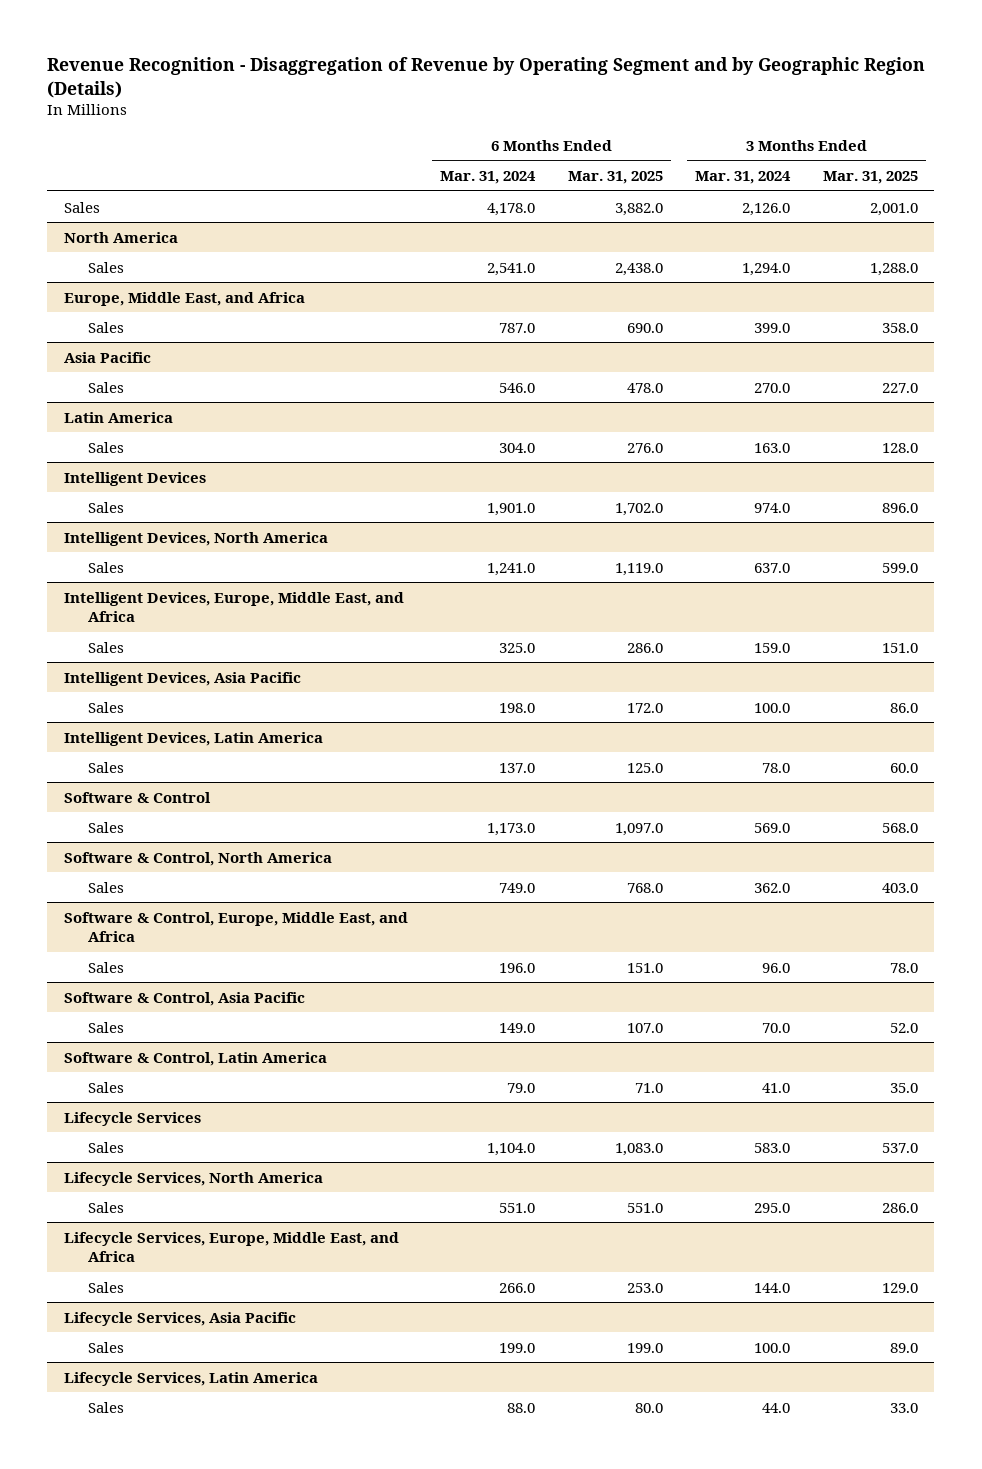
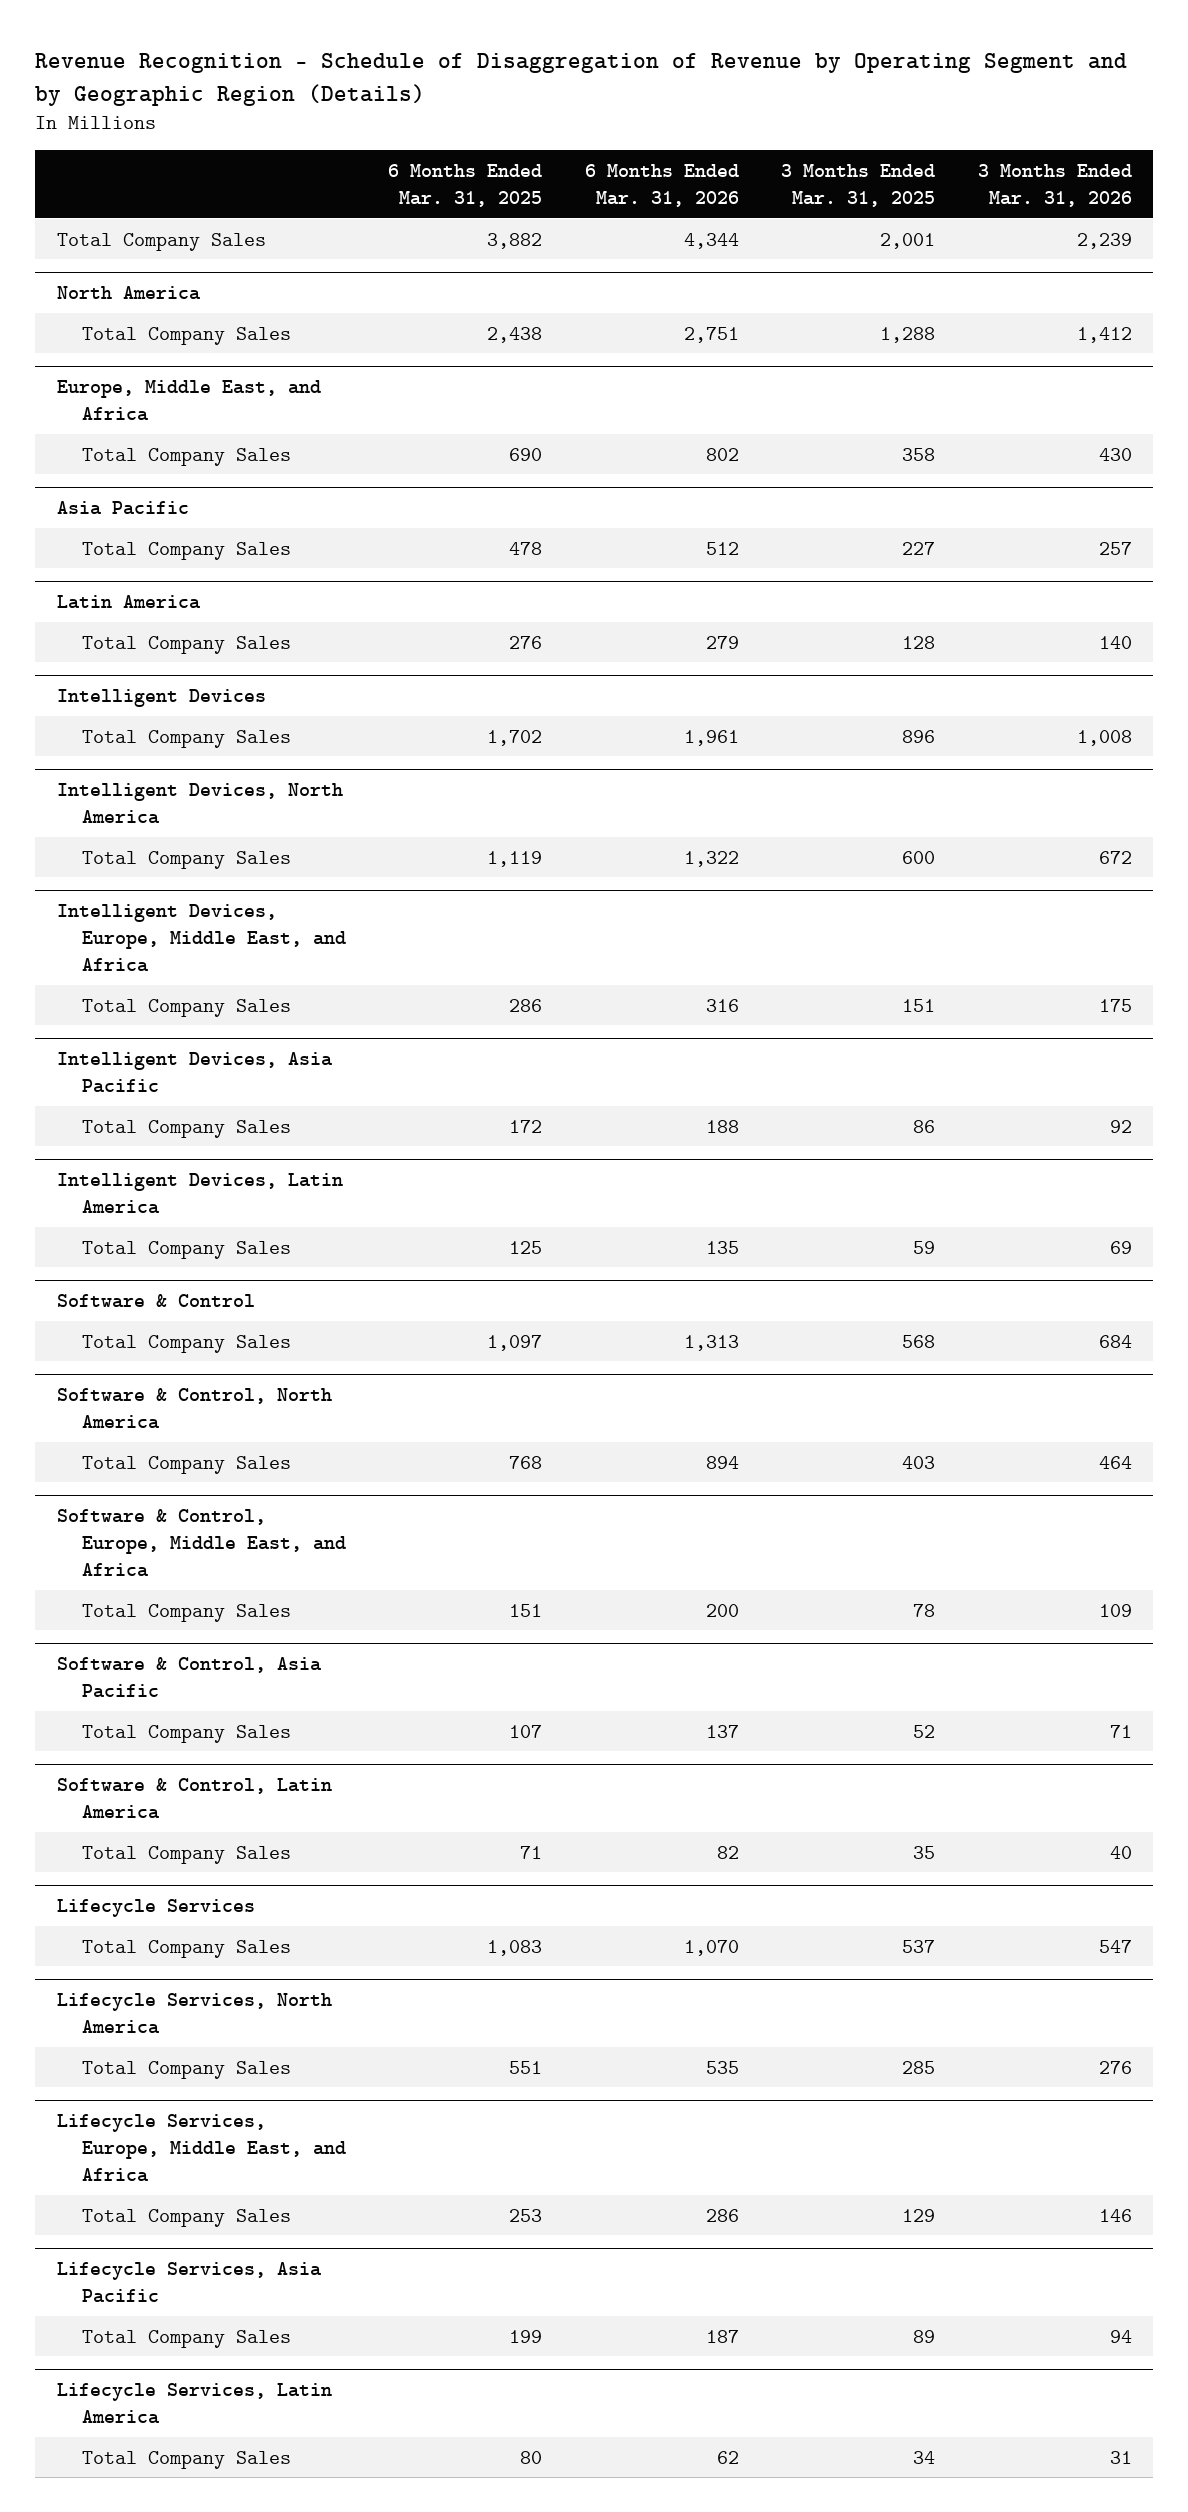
- Revenue Recognition - Disaggregation of Revenue by Operating Segment and by Geographic Region (Details)
+ Revenue Recognition - Schedule of Disaggregation of Revenue by Operating Segment and by Geographic Region (Details)
- | 6 Months Ended Mar. 31, 2024 | 6 Months Ended Mar. 31, 2025 | 3 Months Ended Mar. 31, 2024 | 3 Months Ended Mar. 31, 2025
+ | 6 Months Ended Mar. 31, 2025 | 6 Months Ended Mar. 31, 2026 | 3 Months Ended Mar. 31, 2025 | 3 Months Ended Mar. 31, 2026
- Sales | 4,178.0 | 3,882.0 | 2,126.0 | 2,001.0
+ Total Company Sales | 3,882 | 4,344 | 2,001 | 2,239
@ North America
- Sales | 2,541.0 | 2,438.0 | 1,294.0 | 1,288.0
+ Total Company Sales | 2,438 | 2,751 | 1,288 | 1,412
@ Europe, Middle East, and Africa
- Sales | 787.0 | 690.0 | 399.0 | 358.0
+ Total Company Sales | 690 | 802 | 358 | 430
@ Asia Pacific
- Sales | 546.0 | 478.0 | 270.0 | 227.0
+ Total Company Sales | 478 | 512 | 227 | 257
@ Latin America
- Sales | 304.0 | 276.0 | 163.0 | 128.0
+ Total Company Sales | 276 | 279 | 128 | 140
@ Intelligent Devices
- Sales | 1,901.0 | 1,702.0 | 974.0 | 896.0
+ Total Company Sales | 1,702 | 1,961 | 896 | 1,008
@ Intelligent Devices, North America
- Sales | 1,241.0 | 1,119.0 | 637.0 | 599.0
+ Total Company Sales | 1,119 | 1,322 | 600 | 672
@ Intelligent Devices, Europe, Middle East, and Africa
- Sales | 325.0 | 286.0 | 159.0 | 151.0
+ Total Company Sales | 286 | 316 | 151 | 175
@ Intelligent Devices, Asia Pacific
- Sales | 198.0 | 172.0 | 100.0 | 86.0
+ Total Company Sales | 172 | 188 | 86 | 92
@ Intelligent Devices, Latin America
- Sales | 137.0 | 125.0 | 78.0 | 60.0
+ Total Company Sales | 125 | 135 | 59 | 69
@ Software & Control
- Sales | 1,173.0 | 1,097.0 | 569.0 | 568.0
+ Total Company Sales | 1,097 | 1,313 | 568 | 684
@ Software & Control, North America
- Sales | 749.0 | 768.0 | 362.0 | 403.0
+ Total Company Sales | 768 | 894 | 403 | 464
@ Software & Control, Europe, Middle East, and Africa
- Sales | 196.0 | 151.0 | 96.0 | 78.0
+ Total Company Sales | 151 | 200 | 78 | 109
@ Software & Control, Asia Pacific
- Sales | 149.0 | 107.0 | 70.0 | 52.0
+ Total Company Sales | 107 | 137 | 52 | 71
@ Software & Control, Latin America
- Sales | 79.0 | 71.0 | 41.0 | 35.0
+ Total Company Sales | 71 | 82 | 35 | 40
@ Lifecycle Services
- Sales | 1,104.0 | 1,083.0 | 583.0 | 537.0
+ Total Company Sales | 1,083 | 1,070 | 537 | 547
@ Lifecycle Services, North America
- Sales | 551.0 | 551.0 | 295.0 | 286.0
+ Total Company Sales | 551 | 535 | 285 | 276
@ Lifecycle Services, Europe, Middle East, and Africa
- Sales | 266.0 | 253.0 | 144.0 | 129.0
+ Total Company Sales | 253 | 286 | 129 | 146
@ Lifecycle Services, Asia Pacific
- Sales | 199.0 | 199.0 | 100.0 | 89.0
+ Total Company Sales | 199 | 187 | 89 | 94
@ Lifecycle Services, Latin America
- Sales | 88.0 | 80.0 | 44.0 | 33.0
+ Total Company Sales | 80 | 62 | 34 | 31

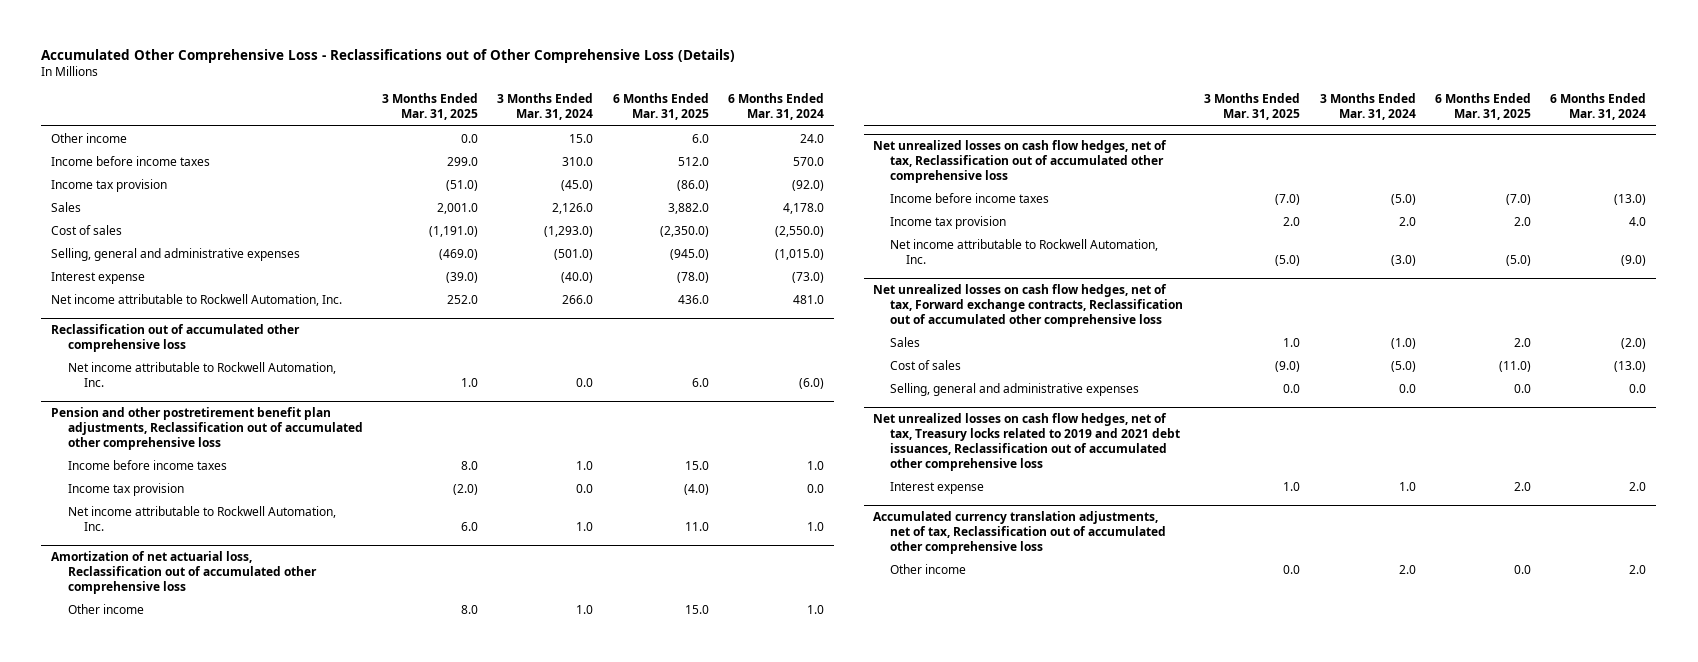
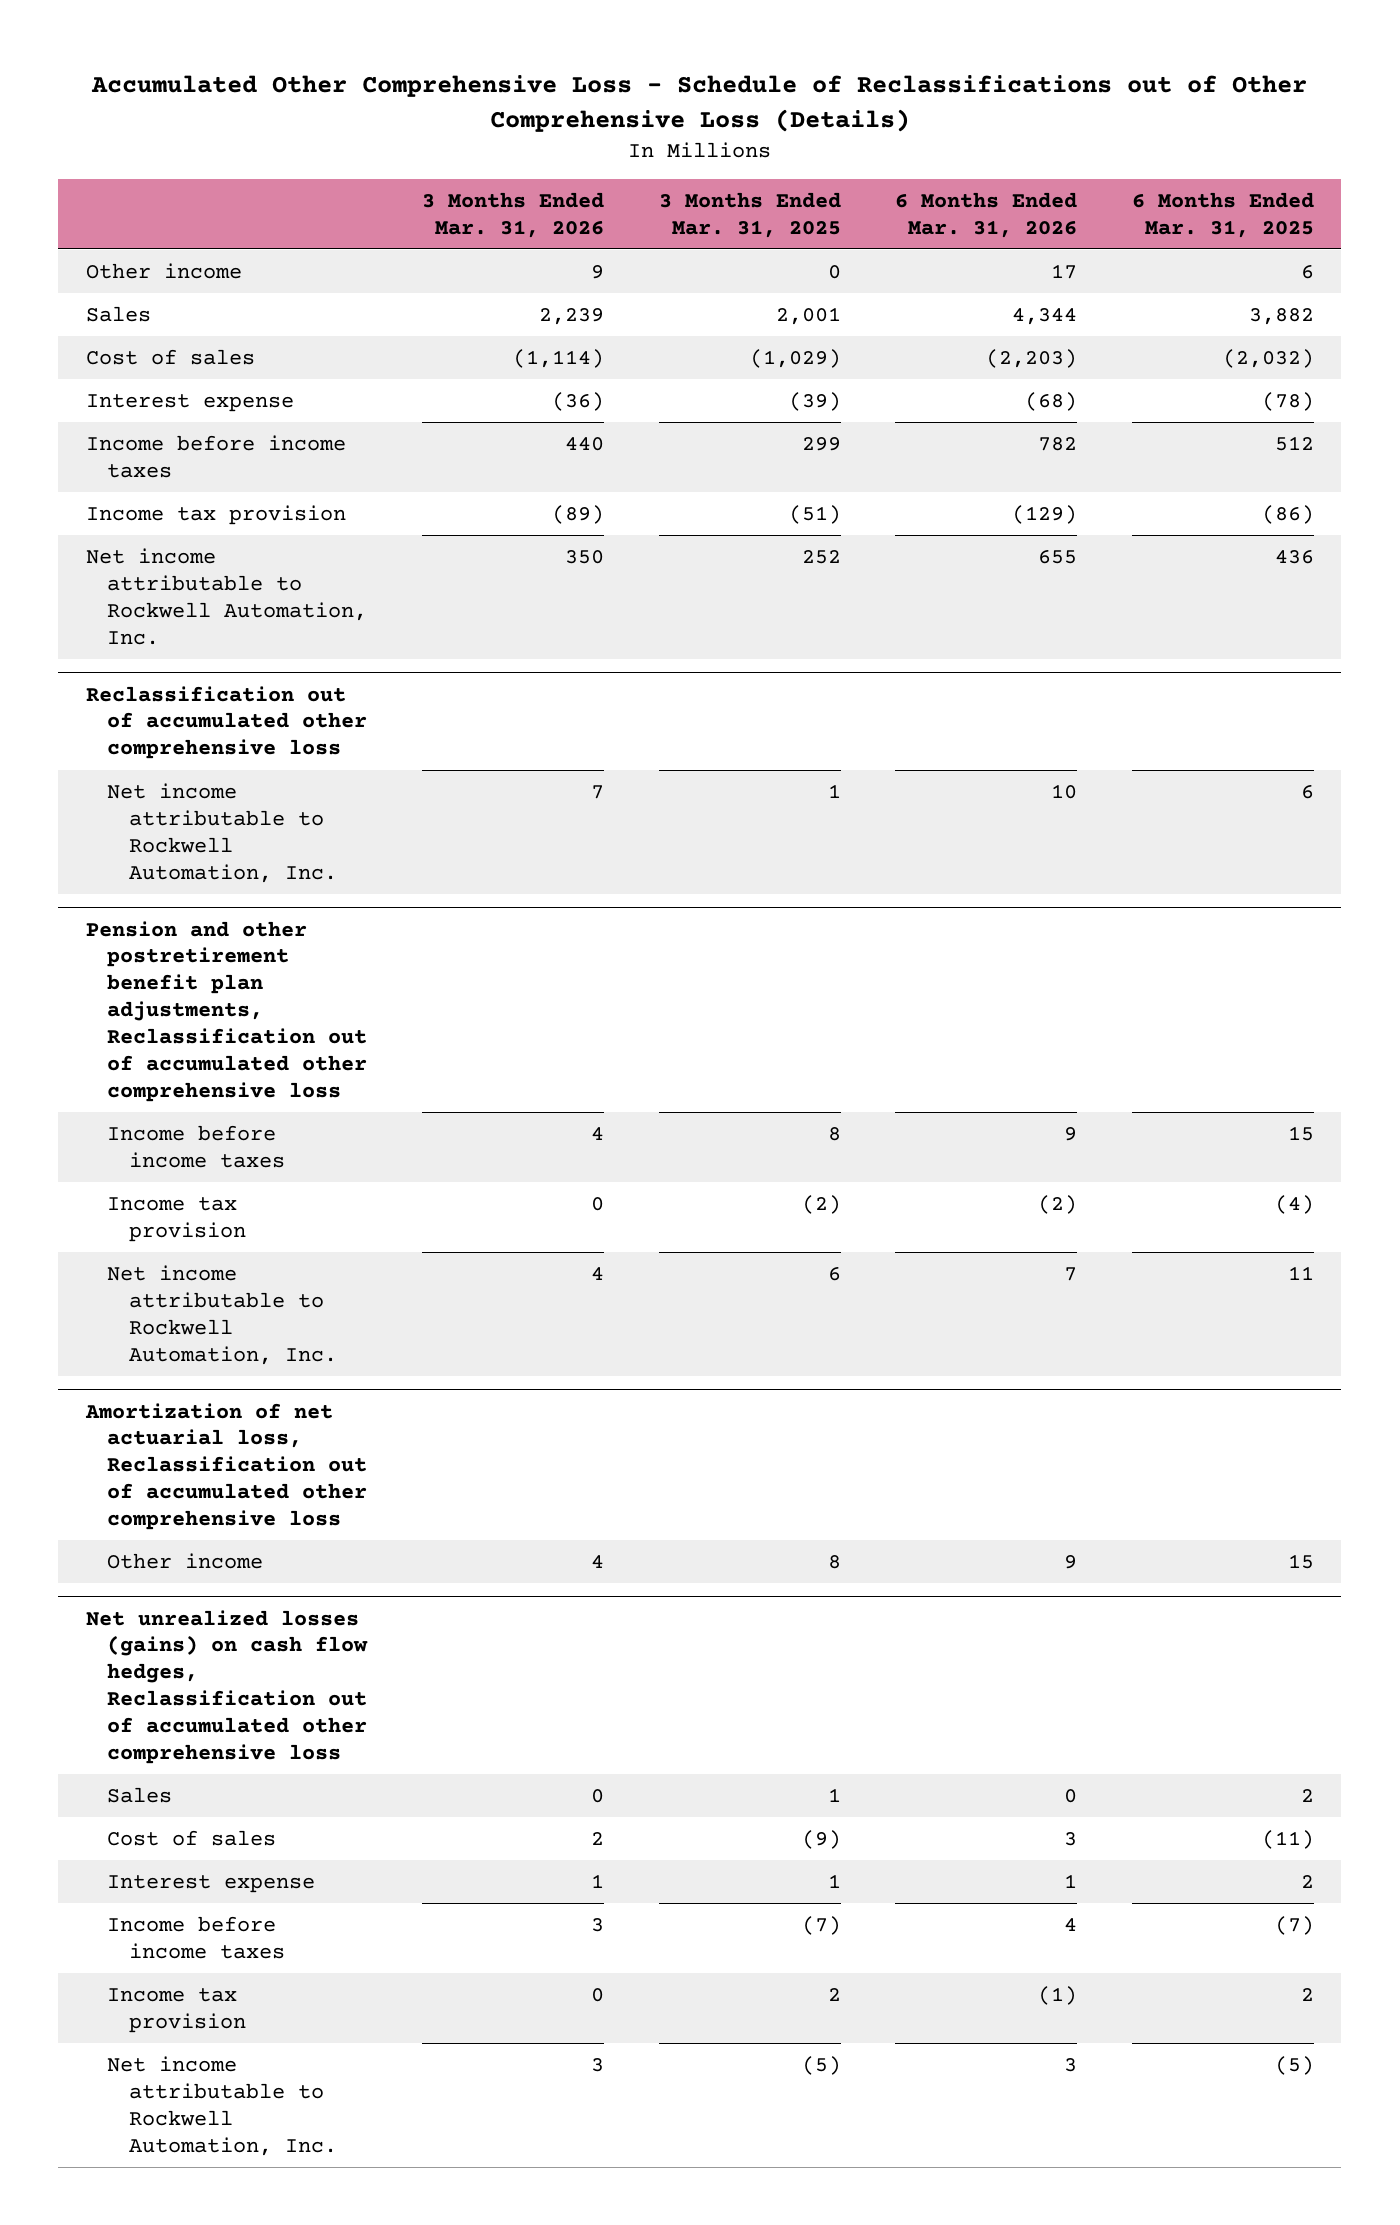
- Accumulated Other Comprehensive Loss - Reclassifications out of Other Comprehensive Loss (Details)
+ Accumulated Other Comprehensive Loss - Schedule of Reclassifications out of Other Comprehensive Loss (Details)
- | 3 Months Ended Mar. 31, 2025 | 3 Months Ended Mar. 31, 2024 | 6 Months Ended Mar. 31, 2025 | 6 Months Ended Mar. 31, 2024
+ | 3 Months Ended Mar. 31, 2026 | 3 Months Ended Mar. 31, 2025 | 6 Months Ended Mar. 31, 2026 | 6 Months Ended Mar. 31, 2025
- Other income | 0.0 | 15.0 | 6.0 | 24.0
- Income before income taxes | 299.0 | 310.0 | 512.0 | 570.0
- Income tax provision | (51.0) | (45.0) | (86.0) | (92.0)
- Sales | 2,001.0 | 2,126.0 | 3,882.0 | 4,178.0
- Cost of sales | (1,191.0) | (1,293.0) | (2,350.0) | (2,550.0)
- Selling, general and administrative expenses | (469.0) | (501.0) | (945.0) | (1,015.0)
- Interest expense | (39.0) | (40.0) | (78.0) | (73.0)
- Net income attributable to Rockwell Automation, Inc. | 252.0 | 266.0 | 436.0 | 481.0
+ Other income | 9 | 0 | 17 | 6
+ Sales | 2,239 | 2,001 | 4,344 | 3,882
+ Cost of sales | (1,114) | (1,029) | (2,203) | (2,032)
+ Interest expense | (36) | (39) | (68) | (78)
+ Income before income taxes | 440 | 299 | 782 | 512
+ Income tax provision | (89) | (51) | (129) | (86)
+ Net income attributable to Rockwell Automation, Inc. | 350 | 252 | 655 | 436
@ Reclassification out of accumulated other comprehensive loss
- Net income attributable to Rockwell Automation, Inc. | 1.0 | 0.0 | 6.0 | (6.0)
+ Net income attributable to Rockwell Automation, Inc. | 7 | 1 | 10 | 6
@ Pension and other postretirement benefit plan adjustments, Reclassification out of accumulated other comprehensive loss
- Income before income taxes | 8.0 | 1.0 | 15.0 | 1.0
- Income tax provision | (2.0) | 0.0 | (4.0) | 0.0
- Net income attributable to Rockwell Automation, Inc. | 6.0 | 1.0 | 11.0 | 1.0
+ Income before income taxes | 4 | 8 | 9 | 15
+ Income tax provision | 0 | (2) | (2) | (4)
+ Net income attributable to Rockwell Automation, Inc. | 4 | 6 | 7 | 11
@ Amortization of net actuarial loss, Reclassification out of accumulated other comprehensive loss
- Other income | 8.0 | 1.0 | 15.0 | 1.0
- Net unrealized losses on cash flow hedges, net of tax, Reclassification out of accumulated other comprehensive loss
- Income before income taxes | (7.0) | (5.0) | (7.0) | (13.0)
- Income tax provision | 2.0 | 2.0 | 2.0 | 4.0
- Net income attributable to Rockwell Automation, Inc. | (5.0) | (3.0) | (5.0) | (9.0)
- Net unrealized losses on cash flow hedges, net of tax, Forward exchange contracts, Reclassification out of accumulated other comprehensive loss
- Sales | 1.0 | (1.0) | 2.0 | (2.0)
- Cost of sales | (9.0) | (5.0) | (11.0) | (13.0)
- Selling, general and administrative expenses | 0.0 | 0.0 | 0.0 | 0.0
- Net unrealized losses on cash flow hedges, net of tax, Treasury locks related to 2019 and 2021 debt issuances, Reclassification out of accumulated other comprehensive loss
- Interest expense | 1.0 | 1.0 | 2.0 | 2.0
- Accumulated currency translation adjustments, net of tax, Reclassification out of accumulated other comprehensive loss
- Other income | 0.0 | 2.0 | 0.0 | 2.0
@ Amortization of net actuarial loss, Reclassification out of accumulated other comprehensive loss
+ Other income | 4 | 8 | 9 | 15
+ Net unrealized losses (gains) on cash flow hedges, Reclassification out of accumulated other comprehensive loss
+ Sales | 0 | 1 | 0 | 2
+ Cost of sales | 2 | (9) | 3 | (11)
+ Interest expense | 1 | 1 | 1 | 2
+ Income before income taxes | 3 | (7) | 4 | (7)
+ Income tax provision | 0 | 2 | (1) | 2
+ Net income attributable to Rockwell Automation, Inc. | 3 | (5) | 3 | (5)

